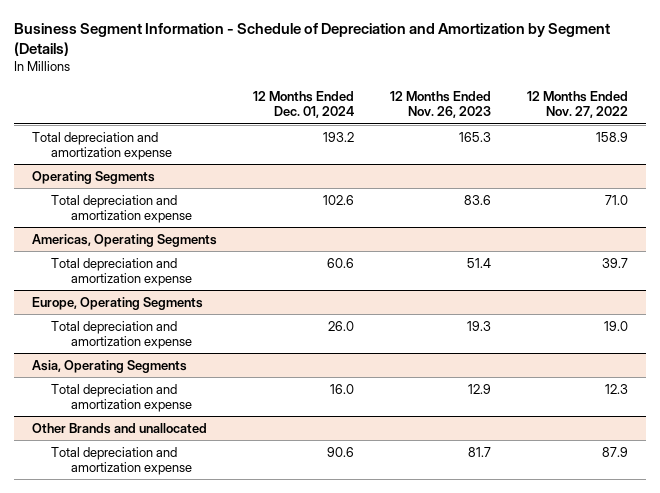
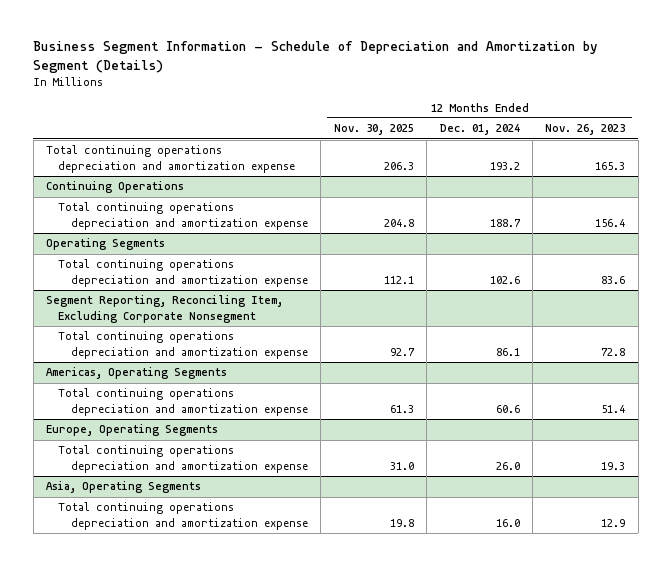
- | 12 Months Ended Dec. 01, 2024 | 12 Months Ended Nov. 26, 2023 | 12 Months Ended Nov. 27, 2022
+ | 12 Months Ended Nov. 30, 2025 | 12 Months Ended Dec. 01, 2024 | 12 Months Ended Nov. 26, 2023
- Total depreciation and amortization expense | 193.2 | 165.3 | 158.9
+ Total continuing operations depreciation and amortization expense | 206.3 | 193.2 | 165.3
+ Continuing Operations
+ Total continuing operations depreciation and amortization expense | 204.8 | 188.7 | 156.4
@ Operating Segments
- Total depreciation and amortization expense | 102.6 | 83.6 | 71.0
+ Total continuing operations depreciation and amortization expense | 112.1 | 102.6 | 83.6
+ Segment Reporting, Reconciling Item, Excluding Corporate Nonsegment
+ Total continuing operations depreciation and amortization expense | 92.7 | 86.1 | 72.8
@ Americas, Operating Segments
- Total depreciation and amortization expense | 60.6 | 51.4 | 39.7
+ Total continuing operations depreciation and amortization expense | 61.3 | 60.6 | 51.4
@ Europe, Operating Segments
- Total depreciation and amortization expense | 26.0 | 19.3 | 19.0
+ Total continuing operations depreciation and amortization expense | 31.0 | 26.0 | 19.3
@ Asia, Operating Segments
- Total depreciation and amortization expense | 16.0 | 12.9 | 12.3
- Other Brands and unallocated
- Total depreciation and amortization expense | 90.6 | 81.7 | 87.9
@ Asia, Operating Segments
+ Total continuing operations depreciation and amortization expense | 19.8 | 16.0 | 12.9

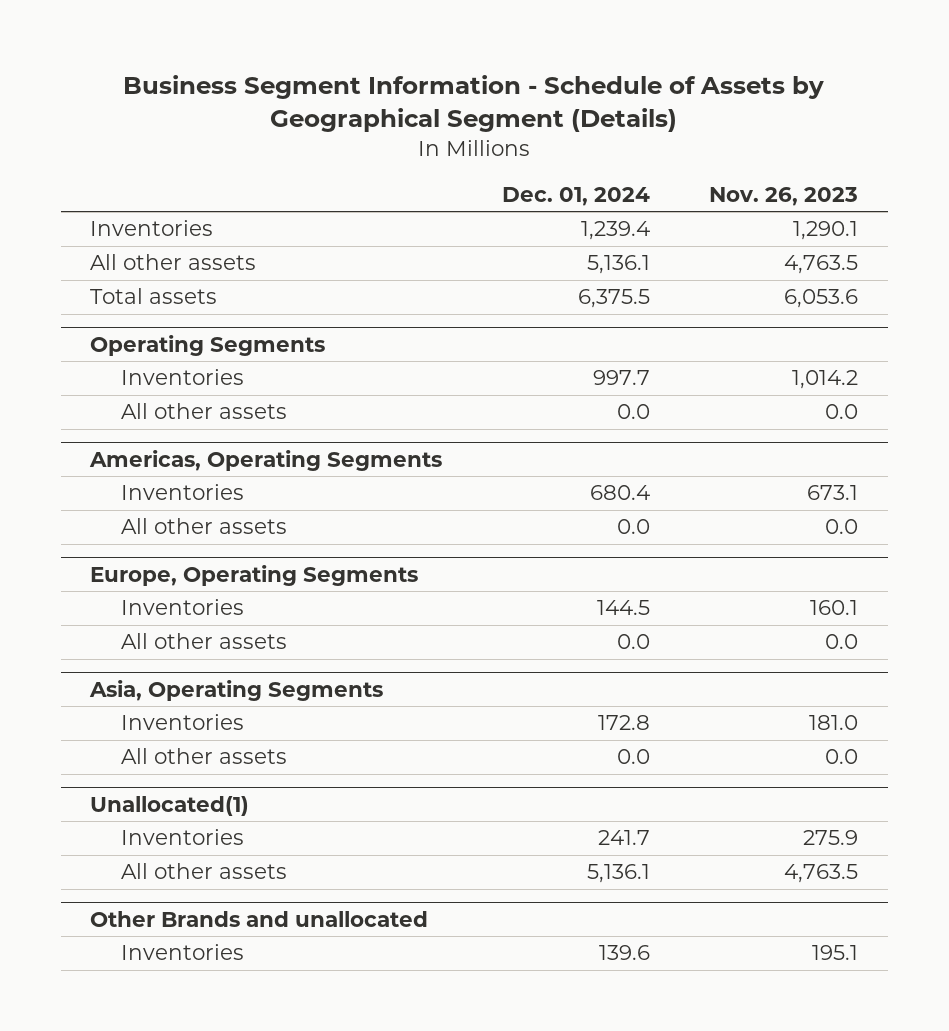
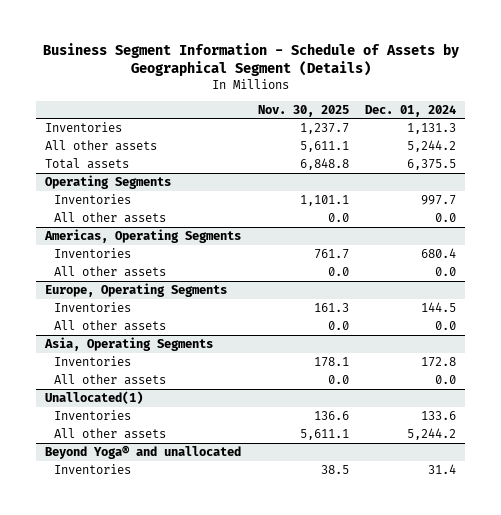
- | Dec. 01, 2024 | Nov. 26, 2023
+ | Nov. 30, 2025 | Dec. 01, 2024
- Inventories | 1,239.4 | 1,290.1
- All other assets | 5,136.1 | 4,763.5
+ Inventories | 1,237.7 | 1,131.3
+ All other assets | 5,611.1 | 5,244.2
@ Unallocated(1)
- Inventories | 241.7 | 275.9
- All other assets | 5,136.1 | 4,763.5
- Other Brands and unallocated
- Inventories | 139.6 | 195.1
@ Unallocated(1)
+ Inventories | 136.6 | 133.6
+ All other assets | 5,611.1 | 5,244.2
+ Beyond Yoga® and unallocated
+ Inventories | 38.5 | 31.4

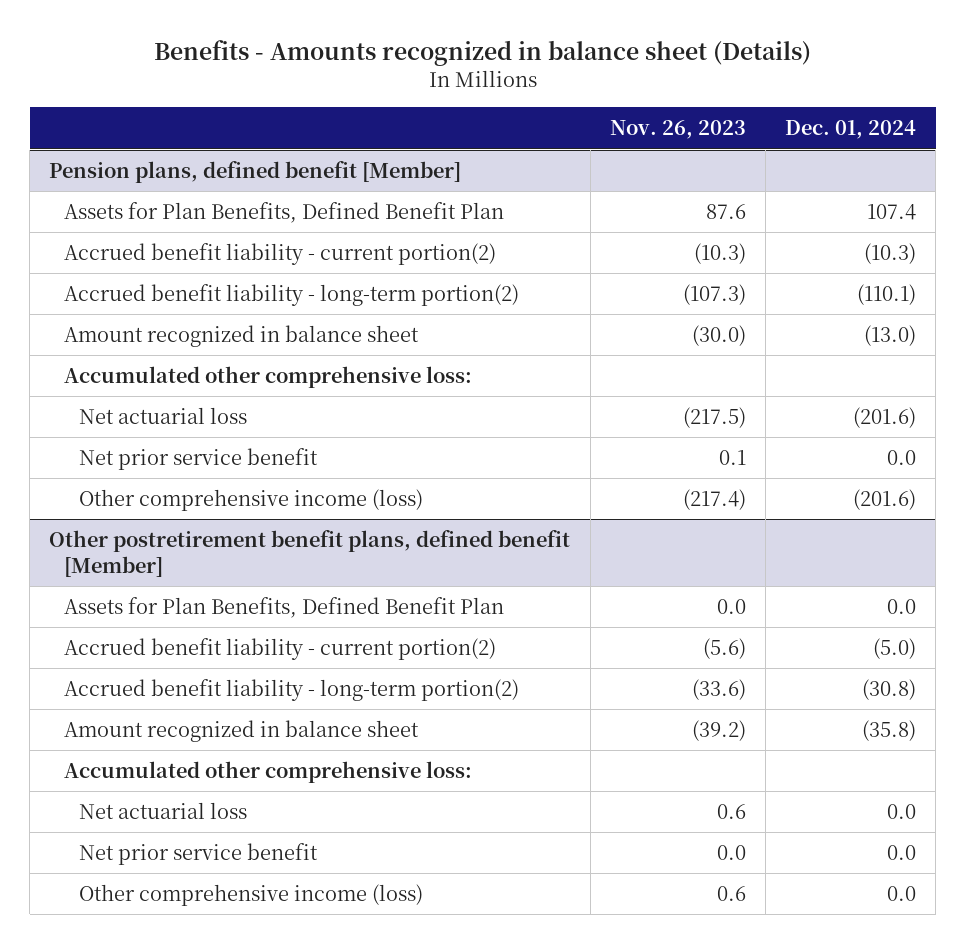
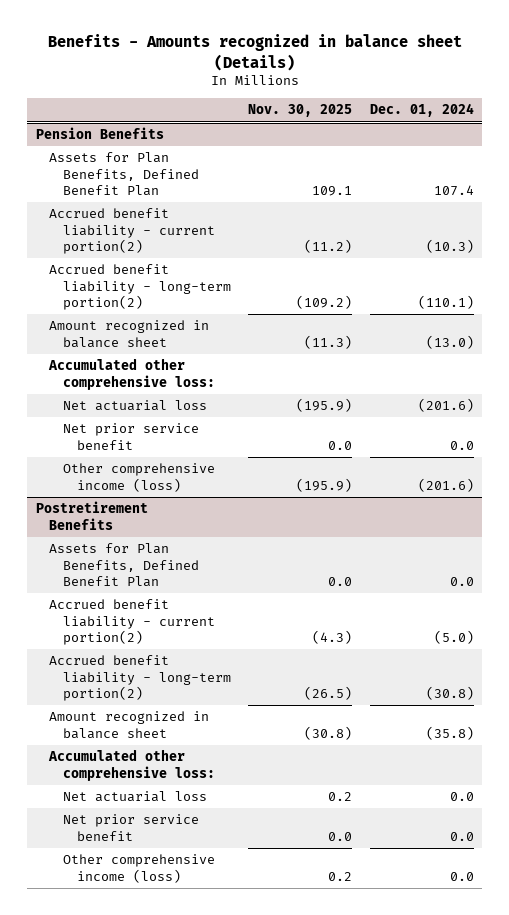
- | Nov. 26, 2023 | Dec. 01, 2024
+ | Nov. 30, 2025 | Dec. 01, 2024
- Pension plans, defined benefit [Member]
+ Pension Benefits
- Other postretirement benefit plans, defined benefit [Member]
+ Postretirement Benefits

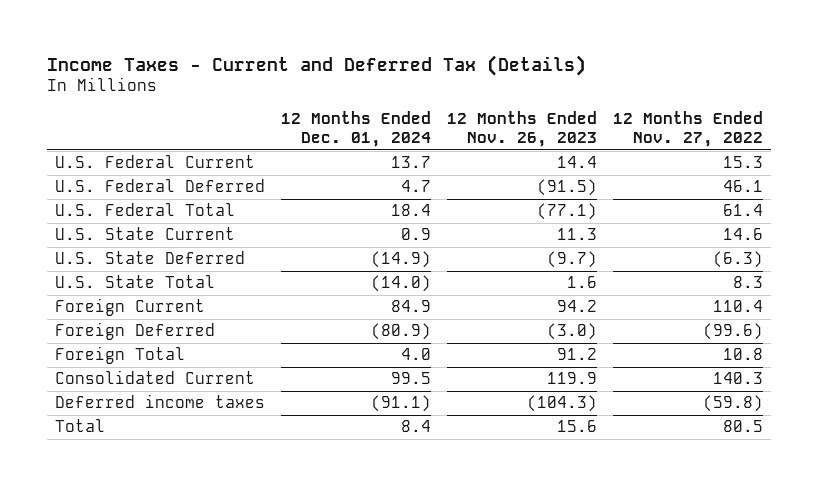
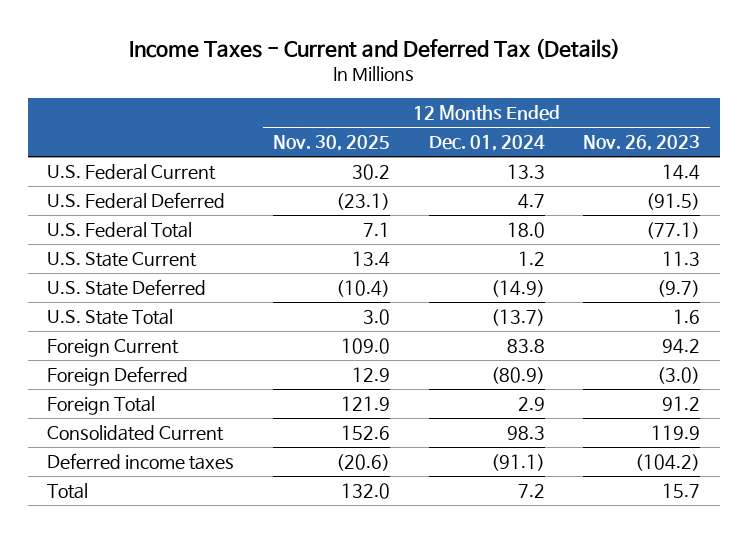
- | 12 Months Ended Dec. 01, 2024 | 12 Months Ended Nov. 26, 2023 | 12 Months Ended Nov. 27, 2022
+ | 12 Months Ended Nov. 30, 2025 | 12 Months Ended Dec. 01, 2024 | 12 Months Ended Nov. 26, 2023
- U.S. Federal Current | 13.7 | 14.4 | 15.3
+ U.S. Federal Current | 30.2 | 13.3 | 14.4
- U.S. Federal Total | 18.4 | (77.1) | 61.4
- U.S. State Current | 0.9 | 11.3 | 14.6
+ U.S. Federal Total | 7.1 | 18.0 | (77.1)
+ U.S. State Current | 13.4 | 1.2 | 11.3
- U.S. State Total | (14.0) | 1.6 | 8.3
- Foreign Current | 84.9 | 94.2 | 110.4
+ U.S. State Total | 3.0 | (13.7) | 1.6
+ Foreign Current | 109.0 | 83.8 | 94.2
- Foreign Total | 4.0 | 91.2 | 10.8
- Consolidated Current | 99.5 | 119.9 | 140.3
- Deferred income taxes | (91.1) | (104.3) | (59.8)
- Total | 8.4 | 15.6 | 80.5
+ Foreign Total | 121.9 | 2.9 | 91.2
+ Consolidated Current | 152.6 | 98.3 | 119.9
+ Deferred income taxes | (20.6) | (91.1) | (104.2)
+ Total | 132.0 | 7.2 | 15.7

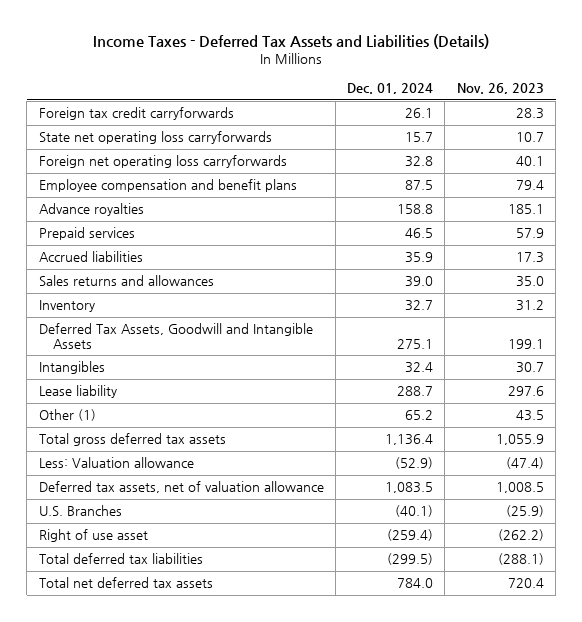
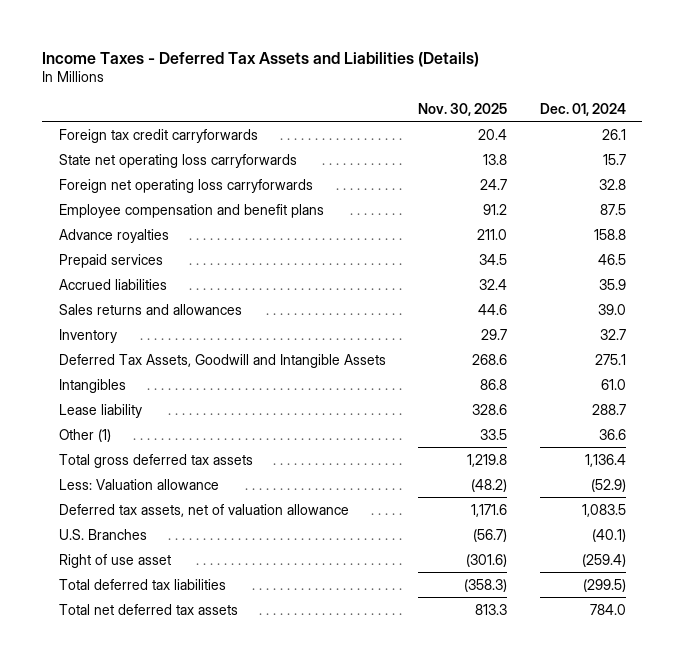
- | Dec. 01, 2024 | Nov. 26, 2023
+ | Nov. 30, 2025 | Dec. 01, 2024
- Intangibles | 32.4 | 30.7
+ Intangibles | 86.8 | 61.0
- Other (1) | 65.2 | 43.5
+ Other (1) | 33.5 | 36.6

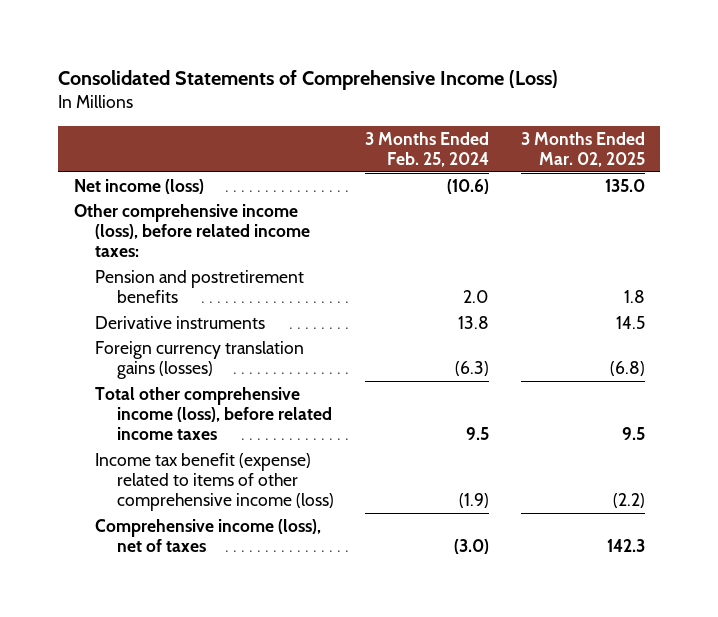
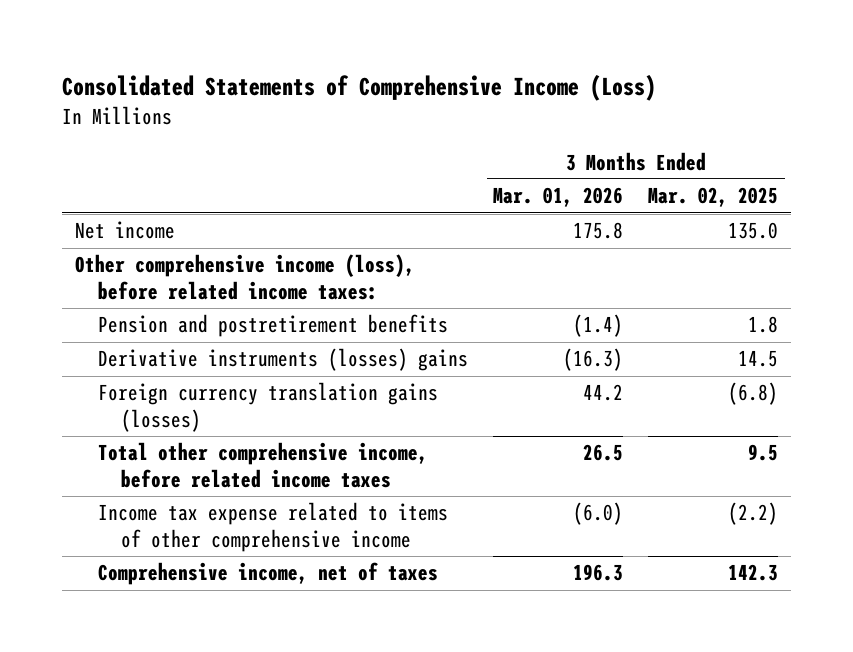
- | 3 Months Ended Feb. 25, 2024 | 3 Months Ended Mar. 02, 2025
+ | 3 Months Ended Mar. 01, 2026 | 3 Months Ended Mar. 02, 2025
- Net income (loss) | (10.6) | 135.0
+ Net income | 175.8 | 135.0
- Derivative instruments | 13.8 | 14.5
+ Derivative instruments (losses) gains | (16.3) | 14.5
- Total other comprehensive income (loss), before related income taxes | 9.5 | 9.5
- Income tax benefit (expense) related to items of other comprehensive income (loss) | (1.9) | (2.2)
- Comprehensive income (loss), net of taxes | (3.0) | 142.3
+ Total other comprehensive income, before related income taxes | 26.5 | 9.5
+ Income tax expense related to items of other comprehensive income | (6.0) | (2.2)
+ Comprehensive income, net of taxes | 196.3 | 142.3

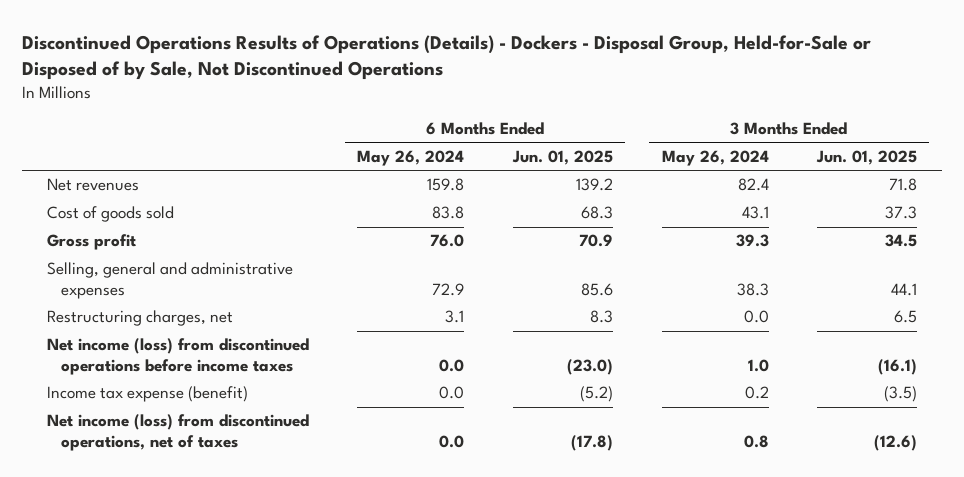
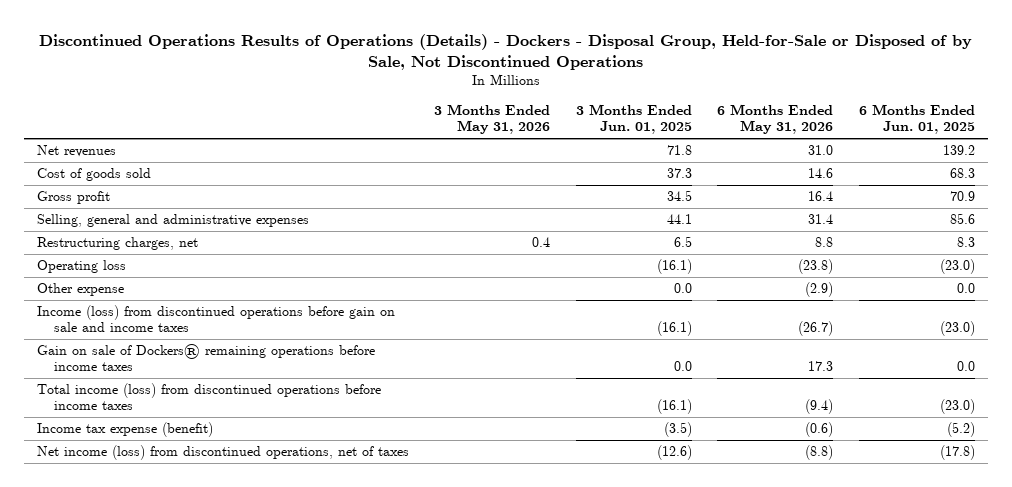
- | 6 Months Ended May 26, 2024 | 6 Months Ended Jun. 01, 2025 | 3 Months Ended May 26, 2024 | 3 Months Ended Jun. 01, 2025
+ | 3 Months Ended May 31, 2026 | 3 Months Ended Jun. 01, 2025 | 6 Months Ended May 31, 2026 | 6 Months Ended Jun. 01, 2025
- Net income (loss) from discontinued operations before income taxes | 0.0 | (23.0) | 1.0 | (16.1)
+ Operating loss | | (16.1) | (23.8) | (23.0)
+ Other expense | | 0.0 | (2.9) | 0.0
+ Income (loss) from discontinued operations before gain on sale and income taxes | | (16.1) | (26.7) | (23.0)
+ Gain on sale of Dockers® remaining operations before income taxes | | 0.0 | 17.3 | 0.0
+ Total income (loss) from discontinued operations before income taxes | | (16.1) | (9.4) | (23.0)

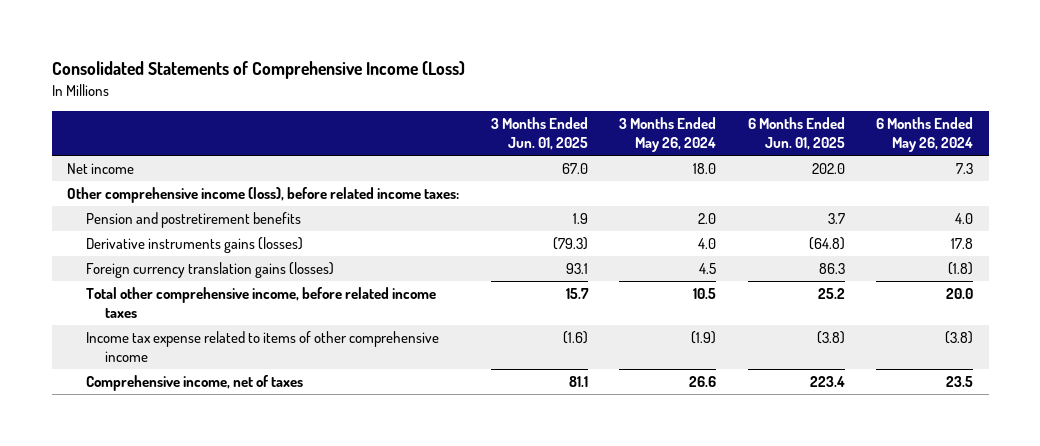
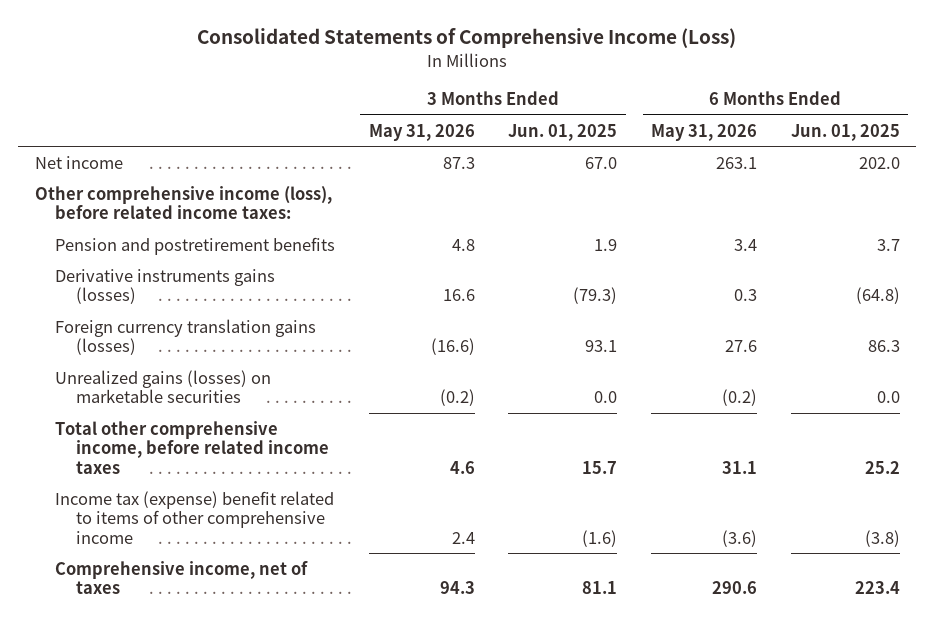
- | 3 Months Ended Jun. 01, 2025 | 3 Months Ended May 26, 2024 | 6 Months Ended Jun. 01, 2025 | 6 Months Ended May 26, 2024
+ | 3 Months Ended May 31, 2026 | 3 Months Ended Jun. 01, 2025 | 6 Months Ended May 31, 2026 | 6 Months Ended Jun. 01, 2025
+ Unrealized gains (losses) on marketable securities | (0.2) | 0.0 | (0.2) | 0.0
- Income tax expense related to items of other comprehensive income | (1.6) | (1.9) | (3.8) | (3.8)
+ Income tax (expense) benefit related to items of other comprehensive income | 2.4 | (1.6) | (3.6) | (3.8)

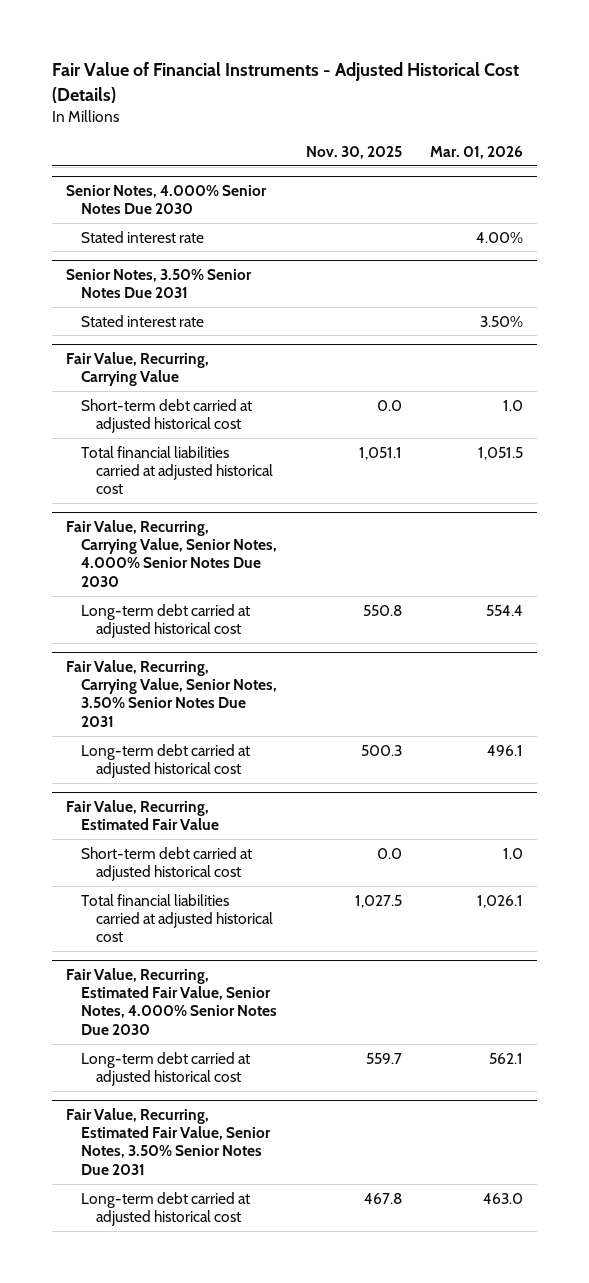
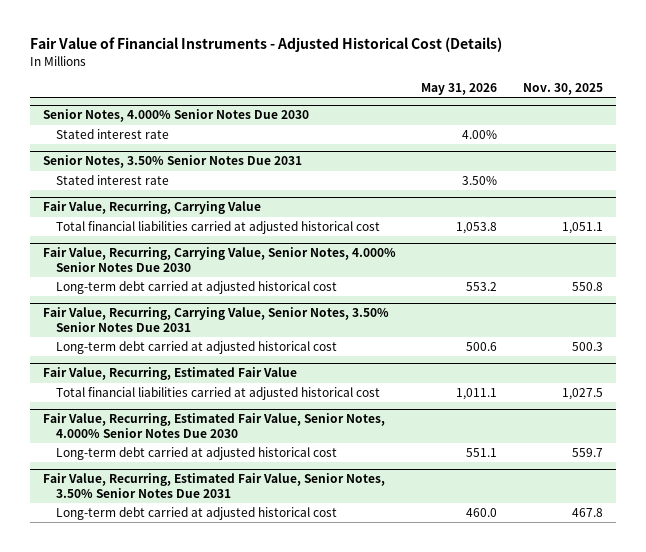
- | Nov. 30, 2025 | Mar. 01, 2026
+ | May 31, 2026 | Nov. 30, 2025
@ Fair Value, Recurring, Carrying Value
- Short-term debt carried at adjusted historical cost | 0.0 | 1.0
@ Fair Value, Recurring, Estimated Fair Value
- Short-term debt carried at adjusted historical cost | 0.0 | 1.0

